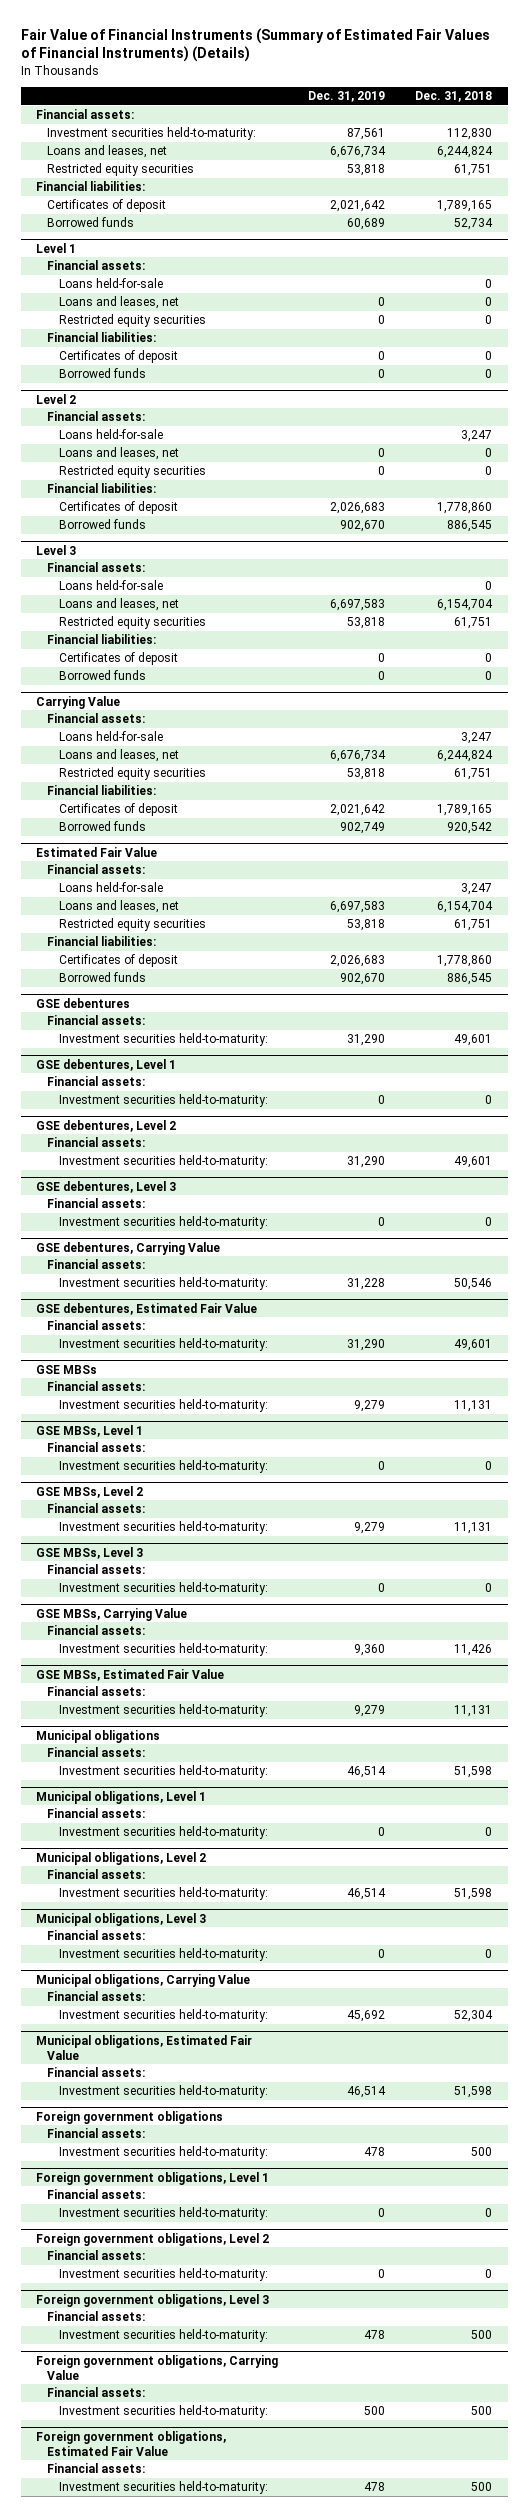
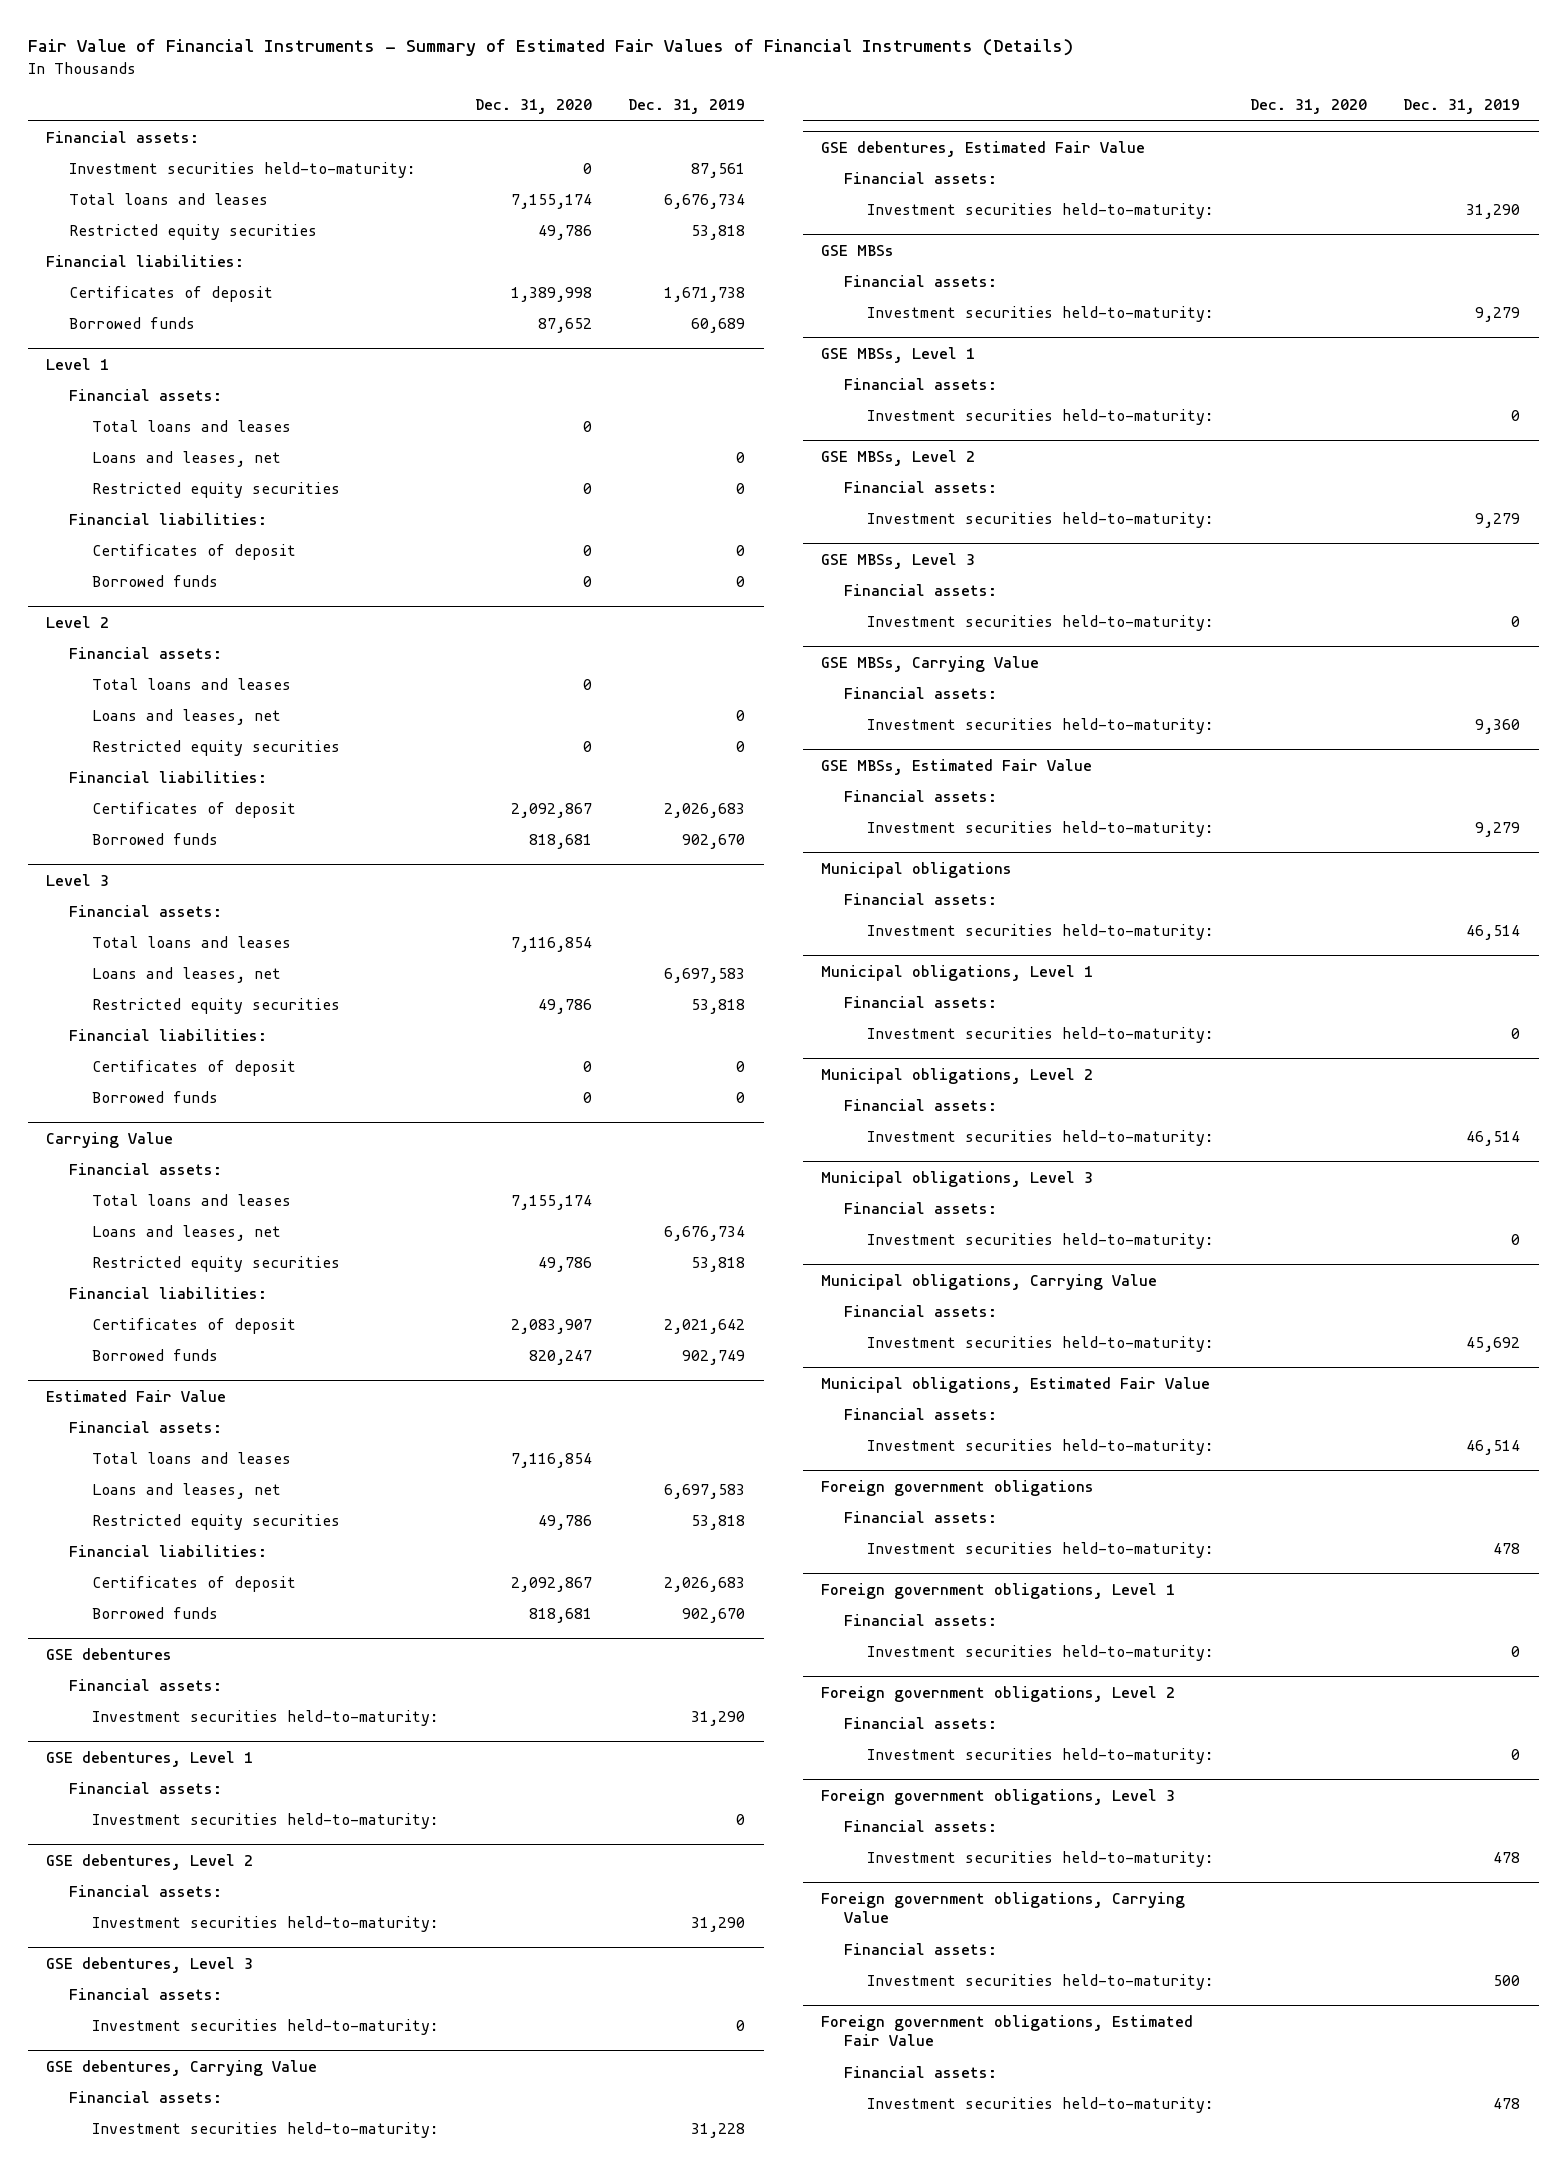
- Fair Value of Financial Instruments (Summary of Estimated Fair Values of Financial Instruments) (Details)
+ Fair Value of Financial Instruments - Summary of Estimated Fair Values of Financial Instruments (Details)
- | Dec. 31, 2019 | Dec. 31, 2018
+ | Dec. 31, 2020 | Dec. 31, 2019
- Loans and leases, net | 6,676,734 | 6,244,824
+ Total loans and leases | 7,155,174 | 6,676,734
- Certificates of deposit | 2,021,642 | 1,789,165
+ Certificates of deposit | 1,389,998 | 1,671,738
@ Level 1
- Loans held-for-sale | | 0
+ Total loans and leases | 0 |
@ Level 2
- Loans held-for-sale | | 3,247
+ Total loans and leases | 0 |
@ Level 3
- Loans held-for-sale | | 0
+ Total loans and leases | 7,116,854 |
@ Carrying Value
- Loans held-for-sale | | 3,247
+ Total loans and leases | 7,155,174 |
@ Estimated Fair Value
- Loans held-for-sale | | 3,247
+ Total loans and leases | 7,116,854 |

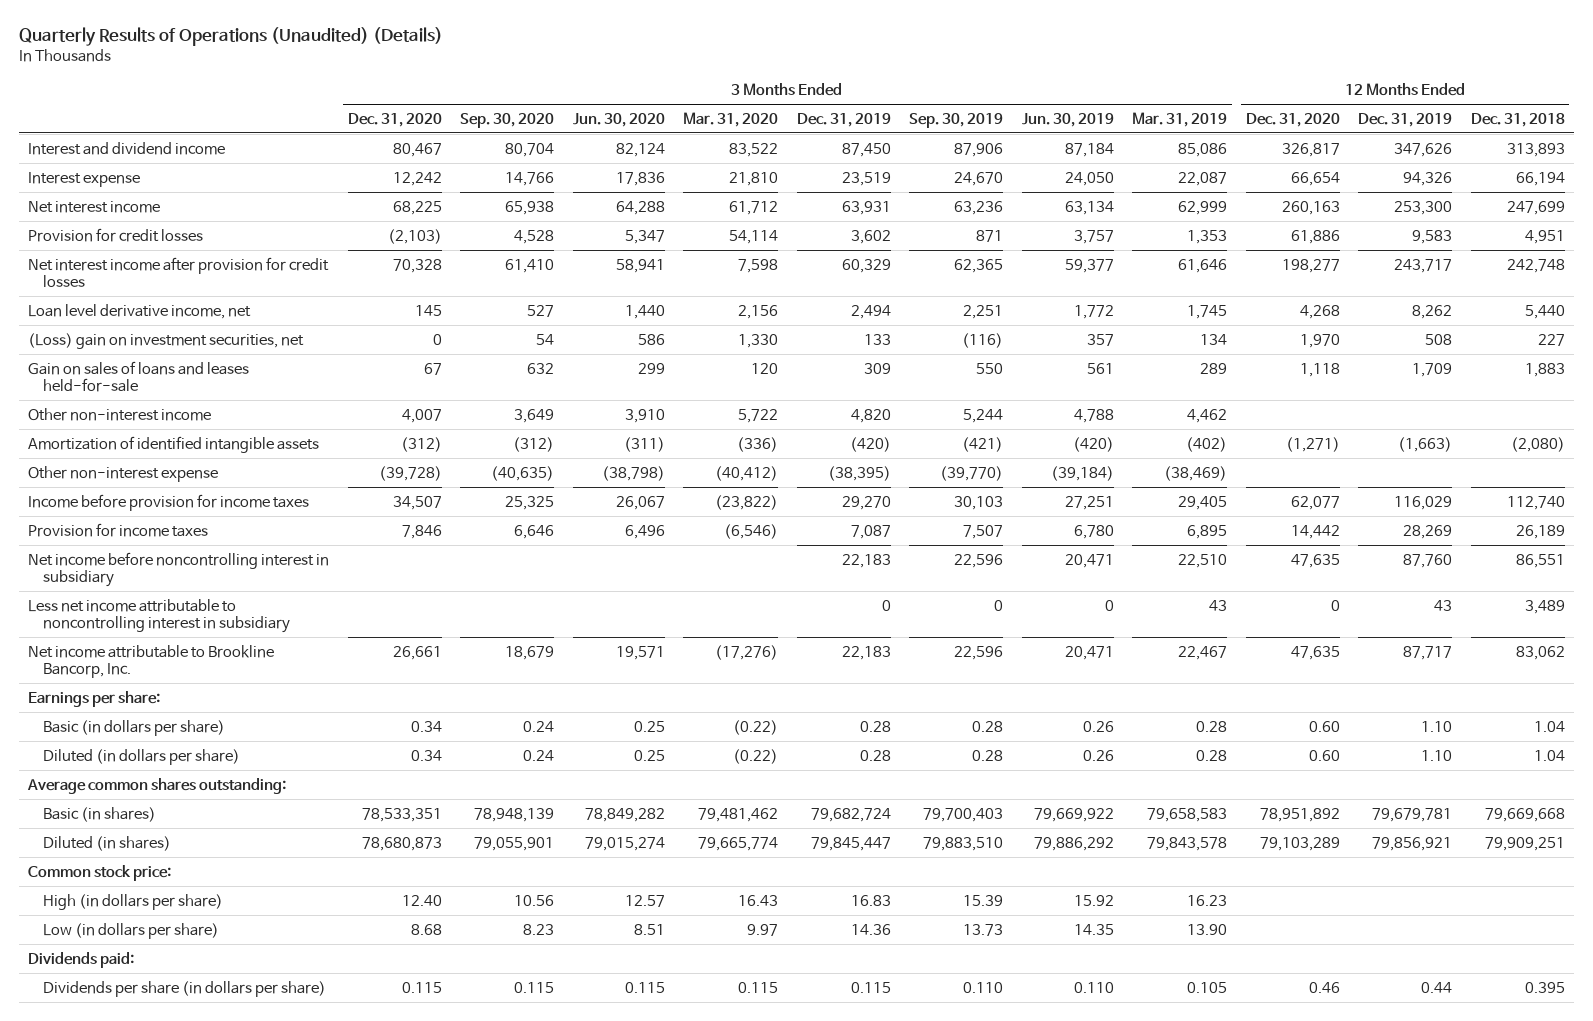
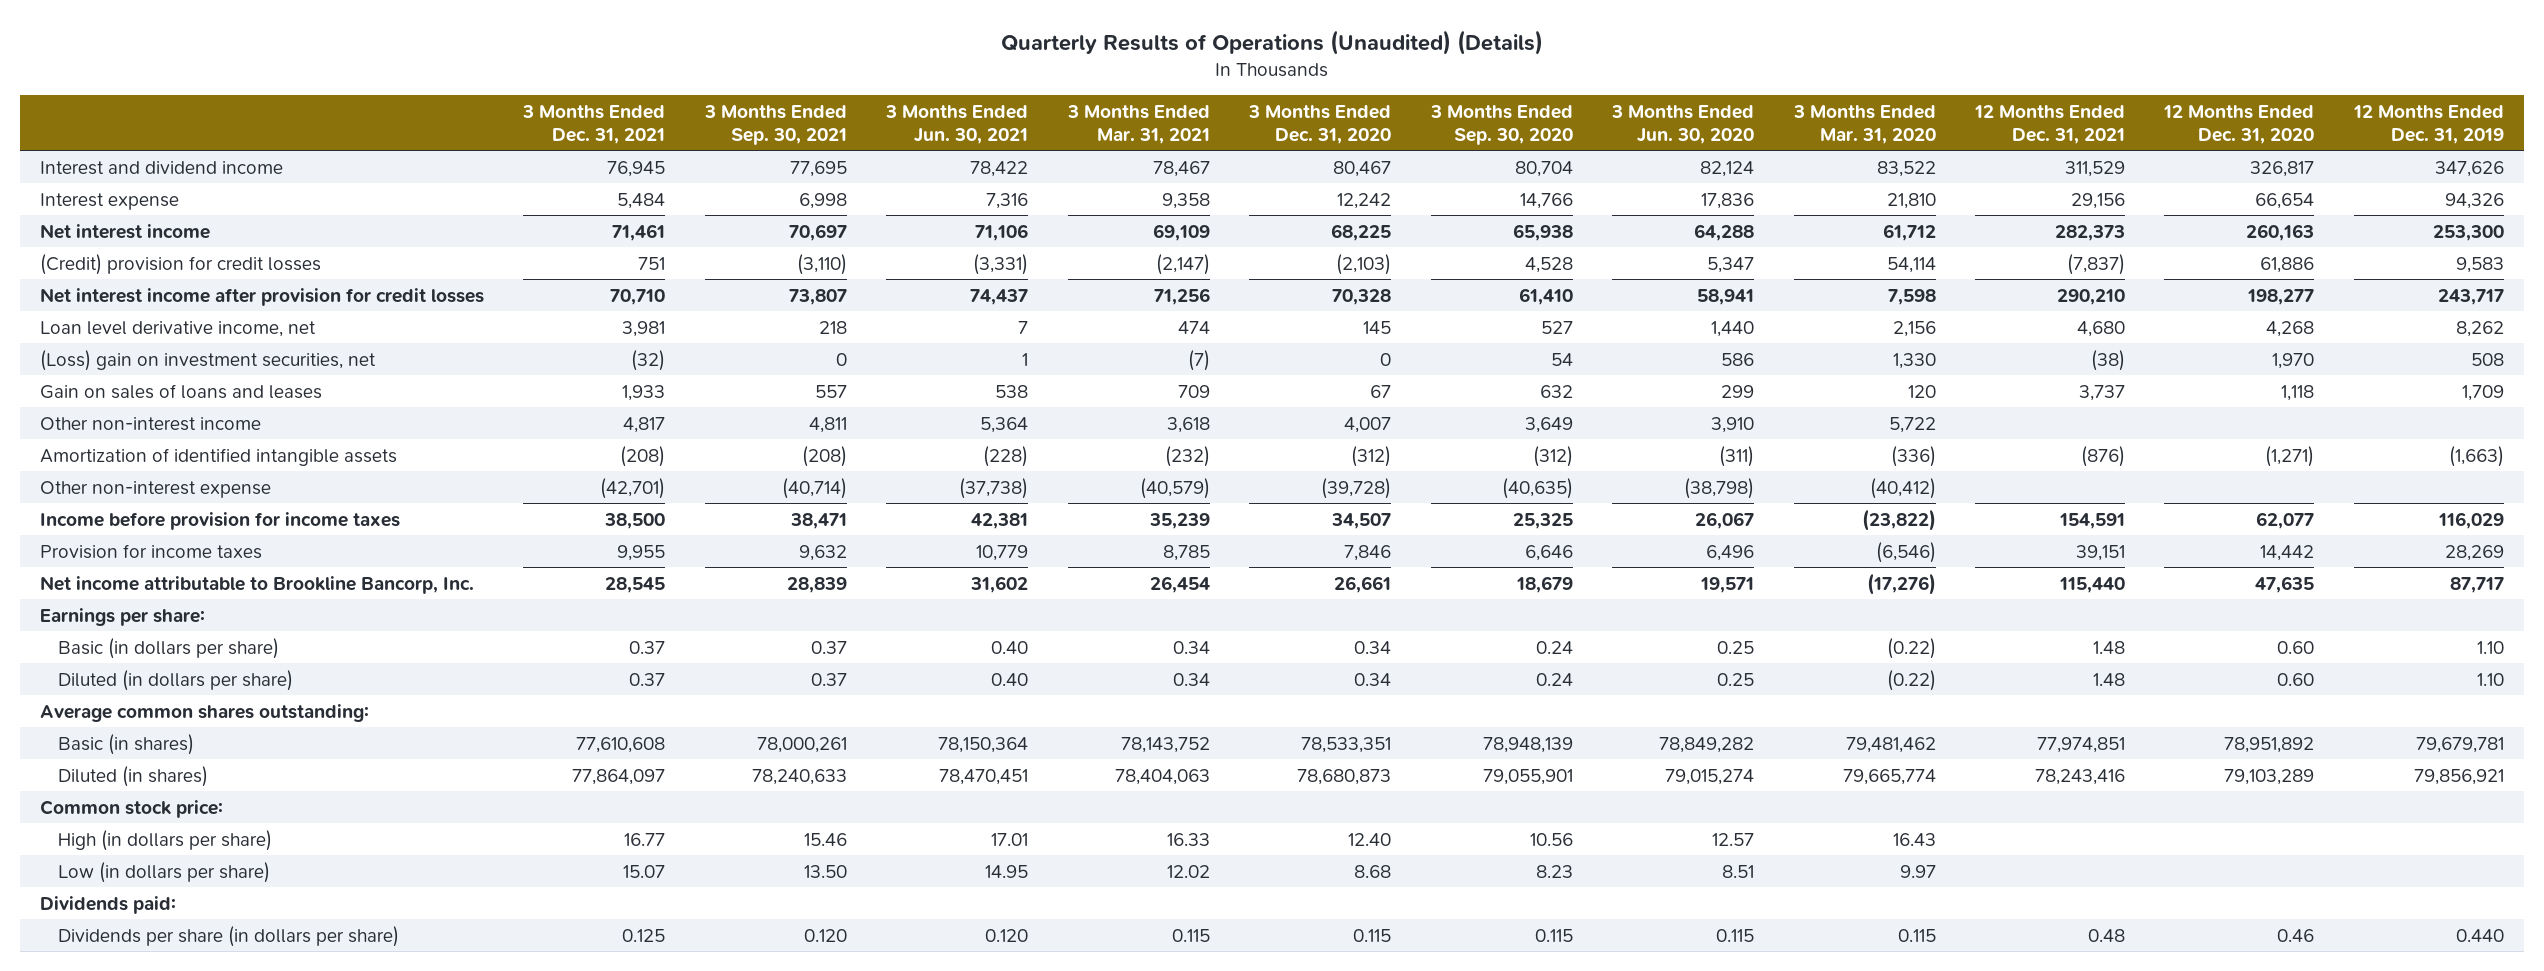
- | 3 Months Ended Dec. 31, 2020 | 3 Months Ended Sep. 30, 2020 | 3 Months Ended Jun. 30, 2020 | 3 Months Ended Mar. 31, 2020 | 3 Months Ended Dec. 31, 2019 | 3 Months Ended Sep. 30, 2019 | 3 Months Ended Jun. 30, 2019 | 3 Months Ended Mar. 31, 2019 | 12 Months Ended Dec. 31, 2020 | 12 Months Ended Dec. 31, 2019 | 12 Months Ended Dec. 31, 2018
+ | 3 Months Ended Dec. 31, 2021 | 3 Months Ended Sep. 30, 2021 | 3 Months Ended Jun. 30, 2021 | 3 Months Ended Mar. 31, 2021 | 3 Months Ended Dec. 31, 2020 | 3 Months Ended Sep. 30, 2020 | 3 Months Ended Jun. 30, 2020 | 3 Months Ended Mar. 31, 2020 | 12 Months Ended Dec. 31, 2021 | 12 Months Ended Dec. 31, 2020 | 12 Months Ended Dec. 31, 2019
- Provision for credit losses | (2,103) | 4,528 | 5,347 | 54,114 | 3,602 | 871 | 3,757 | 1,353 | 61,886 | 9,583 | 4,951
+ (Credit) provision for credit losses | 751 | (3,110) | (3,331) | (2,147) | (2,103) | 4,528 | 5,347 | 54,114 | (7,837) | 61,886 | 9,583
- Gain on sales of loans and leases held-for-sale | 67 | 632 | 299 | 120 | 309 | 550 | 561 | 289 | 1,118 | 1,709 | 1,883
+ Gain on sales of loans and leases | 1,933 | 557 | 538 | 709 | 67 | 632 | 299 | 120 | 3,737 | 1,118 | 1,709
- Net income before noncontrolling interest in subsidiary | | | | | 22,183 | 22,596 | 20,471 | 22,510 | 47,635 | 87,760 | 86,551
- Less net income attributable to noncontrolling interest in subsidiary | | | | | 0 | 0 | 0 | 43 | 0 | 43 | 3,489
- Dividends per share (in dollars per share) | 0.115 | 0.115 | 0.115 | 0.115 | 0.115 | 0.110 | 0.110 | 0.105 | 0.46 | 0.44 | 0.395
+ Dividends per share (in dollars per share) | 0.125 | 0.120 | 0.120 | 0.115 | 0.115 | 0.115 | 0.115 | 0.115 | 0.48 | 0.46 | 0.440

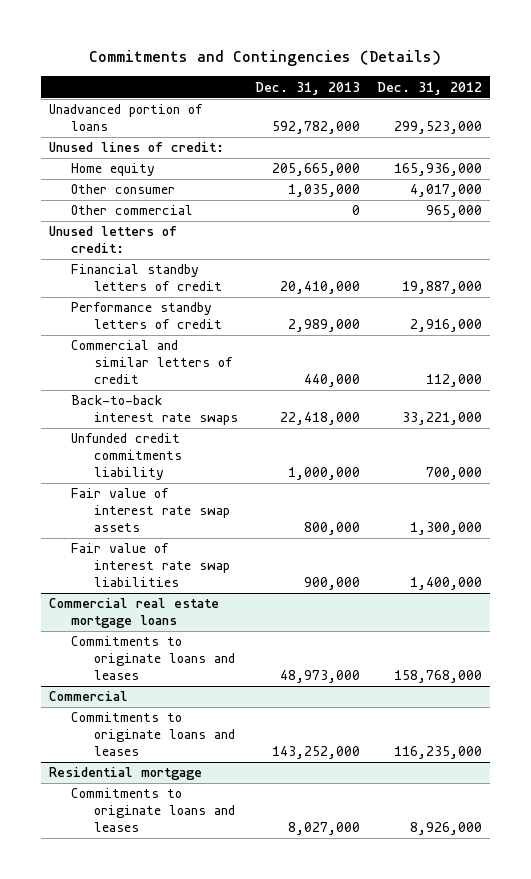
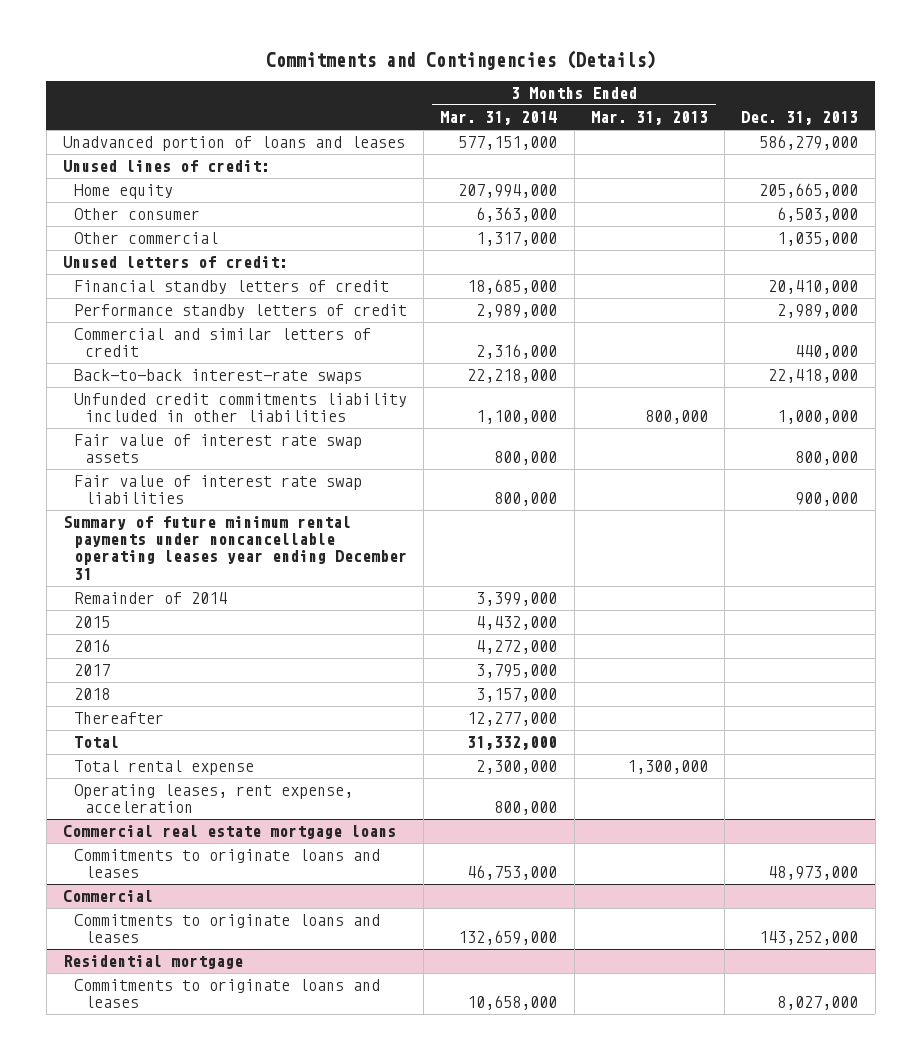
- | Dec. 31, 2013 | Dec. 31, 2012
+ | 3 Months Ended Mar. 31, 2014 | 3 Months Ended Mar. 31, 2013 | Dec. 31, 2013
- Unadvanced portion of loans | 592,782,000 | 299,523,000
+ Unadvanced portion of loans and leases | 577,151,000 | | 586,279,000
- Other consumer | 1,035,000 | 4,017,000
- Other commercial | 0 | 965,000
+ Other consumer | 6,363,000 | | 6,503,000
+ Other commercial | 1,317,000 | | 1,035,000
- Back-to-back interest rate swaps | 22,418,000 | 33,221,000
- Unfunded credit commitments liability | 1,000,000 | 700,000
+ Back-to-back interest-rate swaps | 22,218,000 | | 22,418,000
+ Unfunded credit commitments liability included in other liabilities | 1,100,000 | 800,000 | 1,000,000
+ Summary of future minimum rental payments under noncancellable operating leases year ending December 31
+ Remainder of 2014 | 3,399,000 | |
+ 2015 | 4,432,000 | |
+ 2016 | 4,272,000 | |
+ 2017 | 3,795,000 | |
+ 2018 | 3,157,000 | |
+ Thereafter | 12,277,000 | |
+ Total | 31,332,000 | |
+ Total rental expense | 2,300,000 | 1,300,000 |
+ Operating leases, rent expense, acceleration | 800,000 | |

